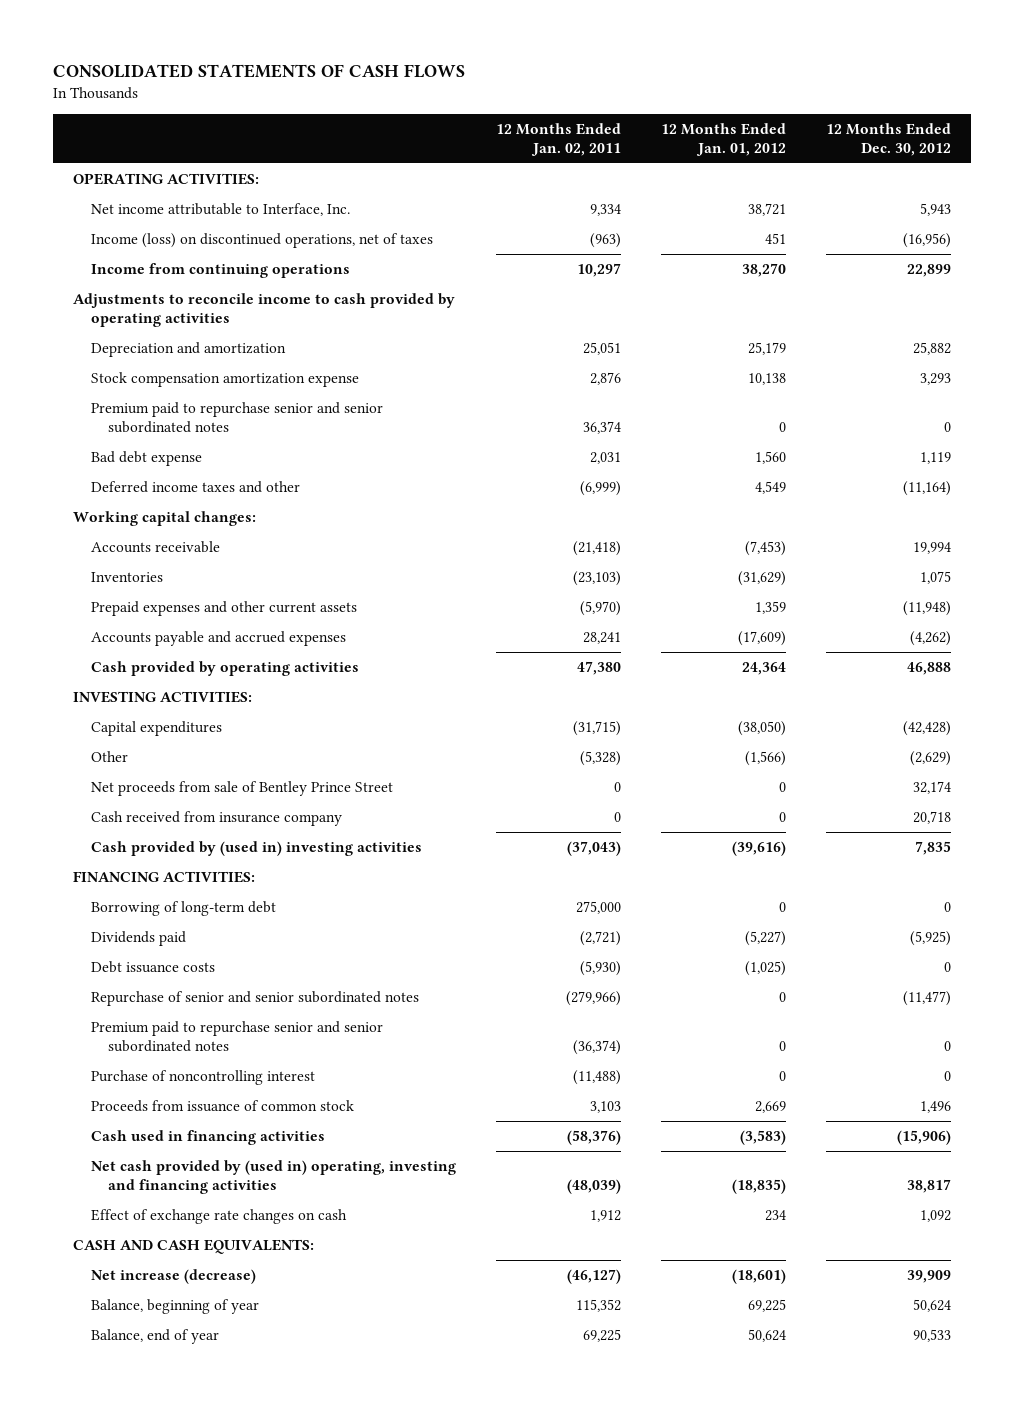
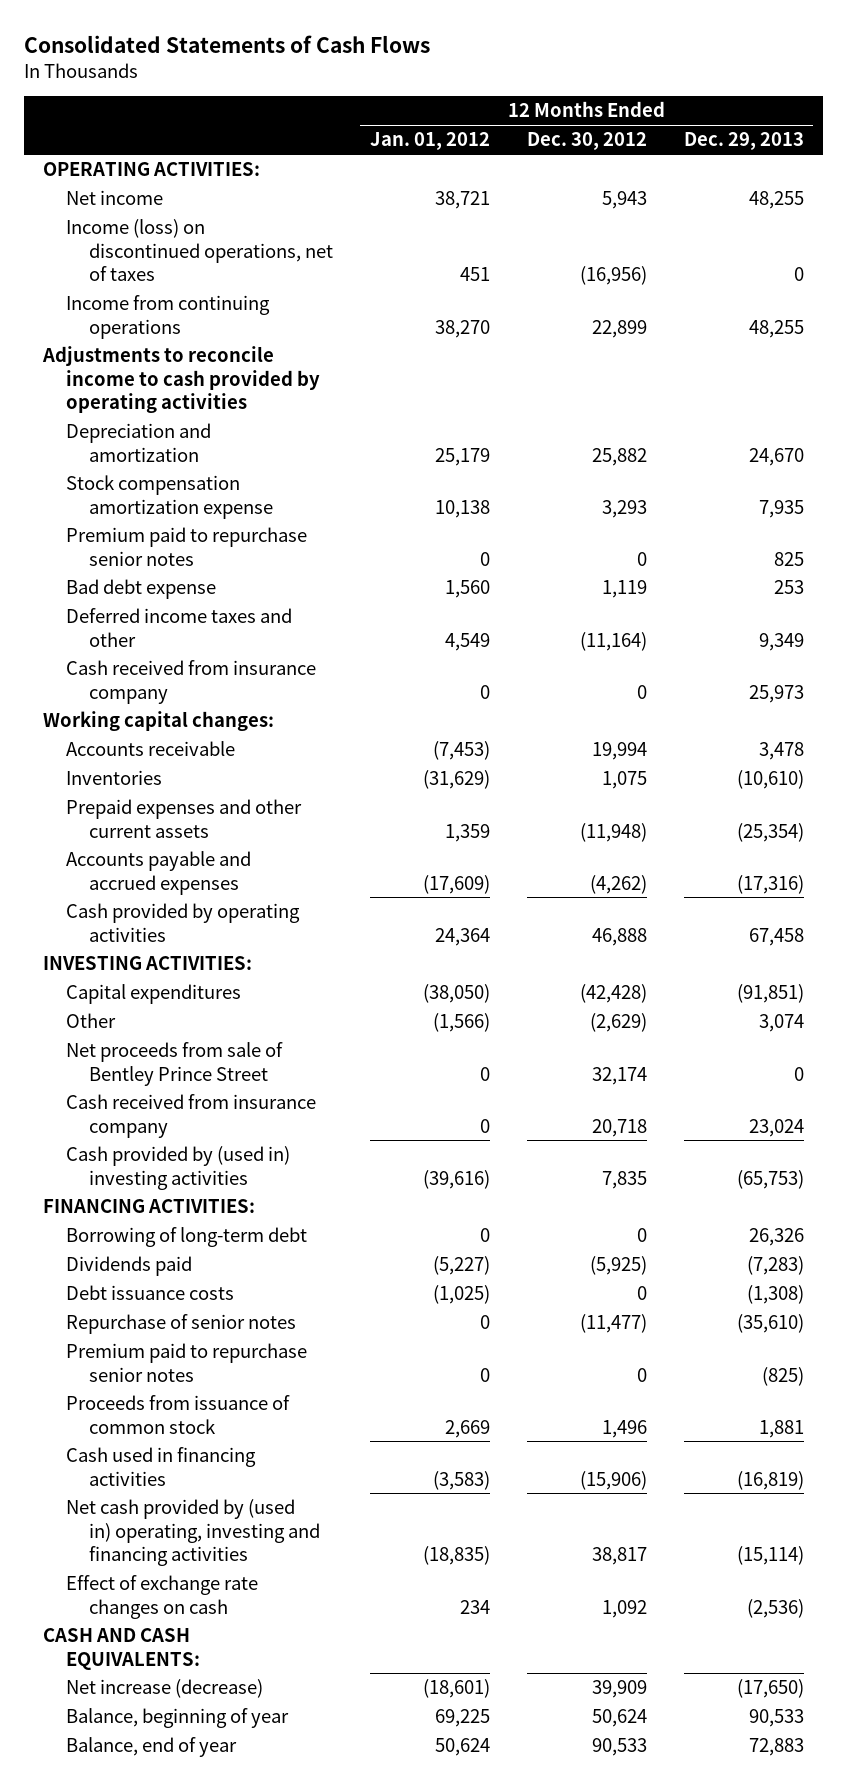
- CONSOLIDATED STATEMENTS OF CASH FLOWS
+ Consolidated Statements of Cash Flows
- | 12 Months Ended Jan. 02, 2011 | 12 Months Ended Jan. 01, 2012 | 12 Months Ended Dec. 30, 2012
+ | 12 Months Ended Jan. 01, 2012 | 12 Months Ended Dec. 30, 2012 | 12 Months Ended Dec. 29, 2013
- Net income attributable to Interface, Inc. | 9,334 | 38,721 | 5,943
+ Net income | 38,721 | 5,943 | 48,255
- Premium paid to repurchase senior and senior subordinated notes | 36,374 | 0 | 0
+ Premium paid to repurchase senior notes | 0 | 0 | 825
+ Cash received from insurance company | 0 | 0 | 25,973
- Repurchase of senior and senior subordinated notes | (279,966) | 0 | (11,477)
- Premium paid to repurchase senior and senior subordinated notes | (36,374) | 0 | 0
- Purchase of noncontrolling interest | (11,488) | 0 | 0
+ Repurchase of senior notes | 0 | (11,477) | (35,610)
+ Premium paid to repurchase senior notes | 0 | 0 | (825)

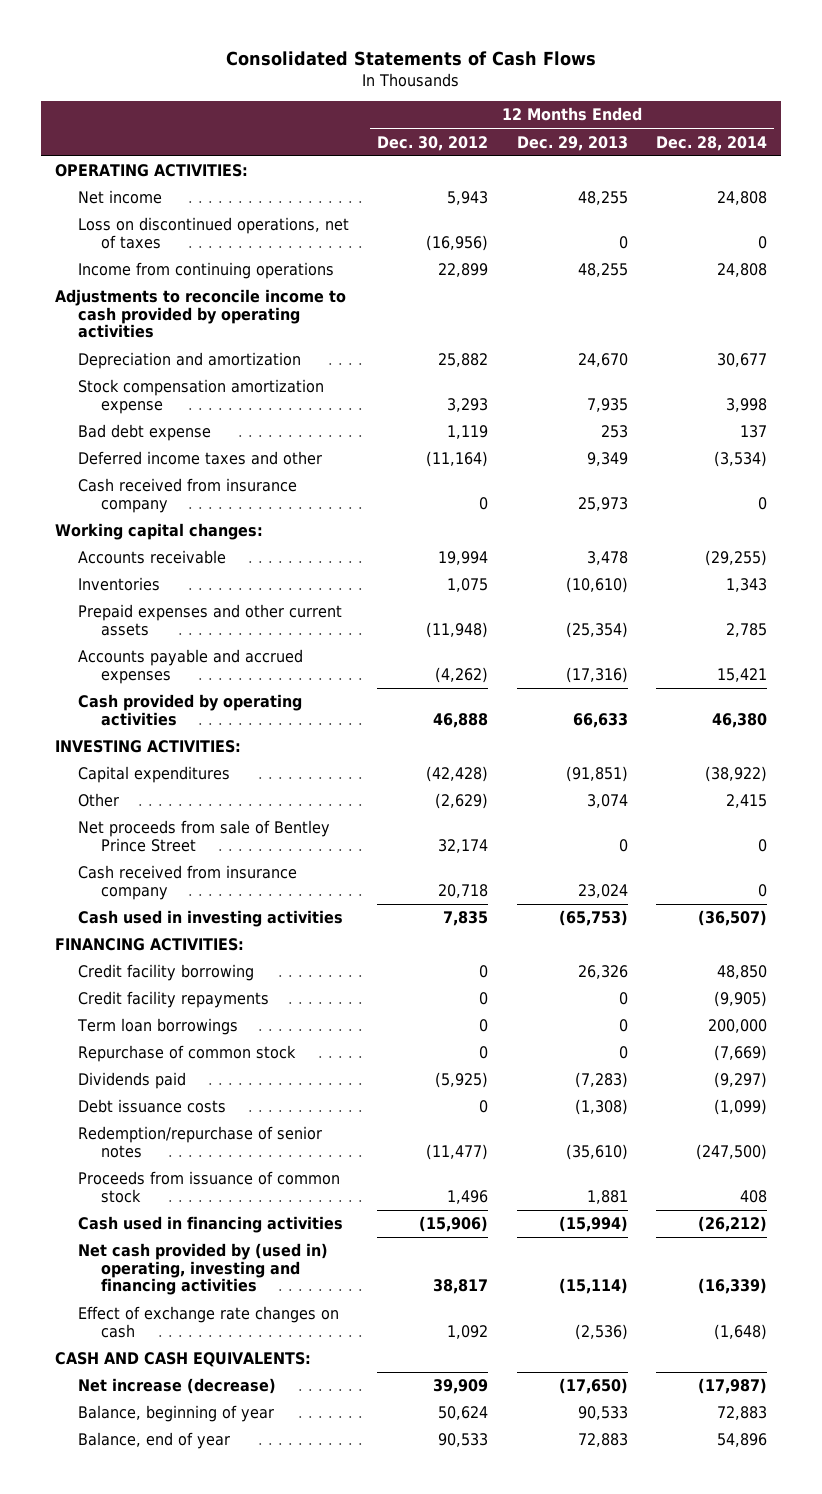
- | 12 Months Ended Jan. 01, 2012 | 12 Months Ended Dec. 30, 2012 | 12 Months Ended Dec. 29, 2013
+ | 12 Months Ended Dec. 30, 2012 | 12 Months Ended Dec. 29, 2013 | 12 Months Ended Dec. 28, 2014
- Income (loss) on discontinued operations, net of taxes | 451 | (16,956) | 0
+ Loss on discontinued operations, net of taxes | (16,956) | 0 | 0
- Premium paid to repurchase senior notes | 0 | 0 | 825
- Cash provided by operating activities | 24,364 | 46,888 | 67,458
+ Cash provided by operating activities | 46,888 | 66,633 | 46,380
- Cash provided by (used in) investing activities | (39,616) | 7,835 | (65,753)
+ Cash used in investing activities | 7,835 | (65,753) | (36,507)
- Borrowing of long-term debt | 0 | 0 | 26,326
+ Credit facility borrowing | 0 | 26,326 | 48,850
+ Credit facility repayments | 0 | 0 | (9,905)
+ Term loan borrowings | 0 | 0 | 200,000
+ Repurchase of common stock | 0 | 0 | (7,669)
- Repurchase of senior notes | 0 | (11,477) | (35,610)
- Premium paid to repurchase senior notes | 0 | 0 | (825)
+ Redemption/repurchase of senior notes | (11,477) | (35,610) | (247,500)
- Cash used in financing activities | (3,583) | (15,906) | (16,819)
+ Cash used in financing activities | (15,906) | (15,994) | (26,212)

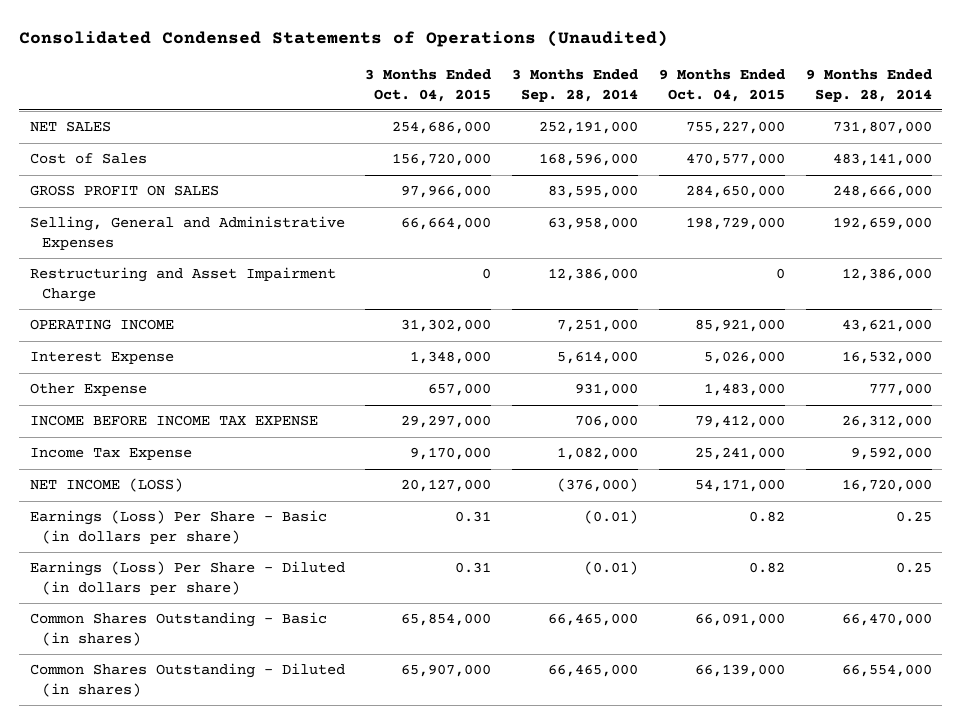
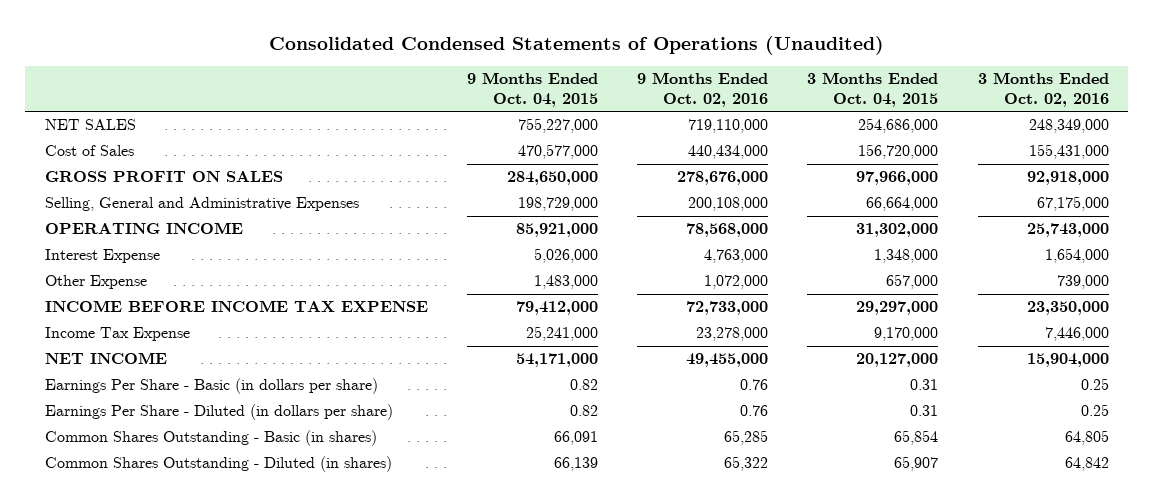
- | 3 Months Ended Oct. 04, 2015 | 3 Months Ended Sep. 28, 2014 | 9 Months Ended Oct. 04, 2015 | 9 Months Ended Sep. 28, 2014
+ | 9 Months Ended Oct. 04, 2015 | 9 Months Ended Oct. 02, 2016 | 3 Months Ended Oct. 04, 2015 | 3 Months Ended Oct. 02, 2016
- Restructuring and Asset Impairment Charge | 0 | 12,386,000 | 0 | 12,386,000
- NET INCOME (LOSS) | 20,127,000 | (376,000) | 54,171,000 | 16,720,000
- Earnings (Loss) Per Share - Basic (in dollars per share) | 0.31 | (0.01) | 0.82 | 0.25
- Earnings (Loss) Per Share - Diluted (in dollars per share) | 0.31 | (0.01) | 0.82 | 0.25
- Common Shares Outstanding - Basic (in shares) | 65,854,000 | 66,465,000 | 66,091,000 | 66,470,000
- Common Shares Outstanding - Diluted (in shares) | 65,907,000 | 66,465,000 | 66,139,000 | 66,554,000
+ NET INCOME | 54,171,000 | 49,455,000 | 20,127,000 | 15,904,000
+ Earnings Per Share - Basic (in dollars per share) | 0.82 | 0.76 | 0.31 | 0.25
+ Earnings Per Share - Diluted (in dollars per share) | 0.82 | 0.76 | 0.31 | 0.25
+ Common Shares Outstanding - Basic (in shares) | 66,091 | 65,285 | 65,854 | 64,805
+ Common Shares Outstanding - Diluted (in shares) | 66,139 | 65,322 | 65,907 | 64,842

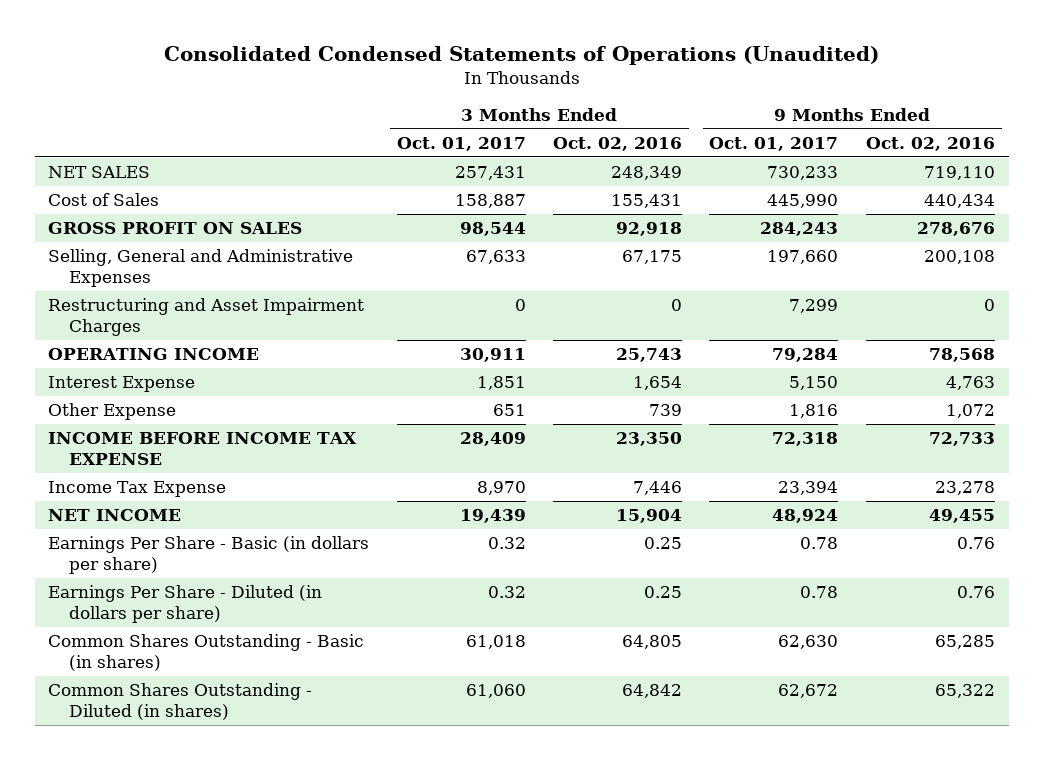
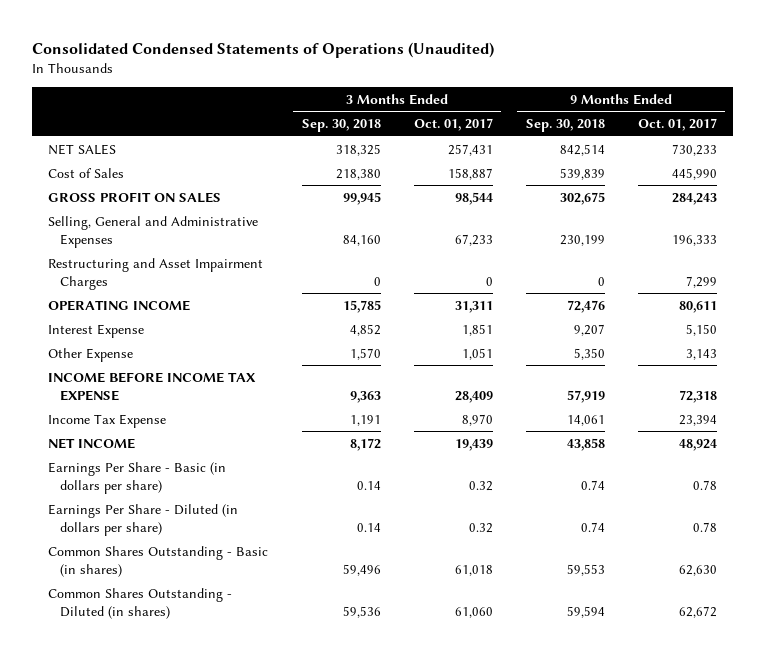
- | 3 Months Ended Oct. 01, 2017 | 3 Months Ended Oct. 02, 2016 | 9 Months Ended Oct. 01, 2017 | 9 Months Ended Oct. 02, 2016
+ | 3 Months Ended Sep. 30, 2018 | 3 Months Ended Oct. 01, 2017 | 9 Months Ended Sep. 30, 2018 | 9 Months Ended Oct. 01, 2017
- Selling, General and Administrative Expenses | 67,633 | 67,175 | 197,660 | 200,108
+ Selling, General and Administrative Expenses | 84,160 | 67,233 | 230,199 | 196,333
- OPERATING INCOME | 30,911 | 25,743 | 79,284 | 78,568
+ OPERATING INCOME | 15,785 | 31,311 | 72,476 | 80,611
- Other Expense | 651 | 739 | 1,816 | 1,072
+ Other Expense | 1,570 | 1,051 | 5,350 | 3,143

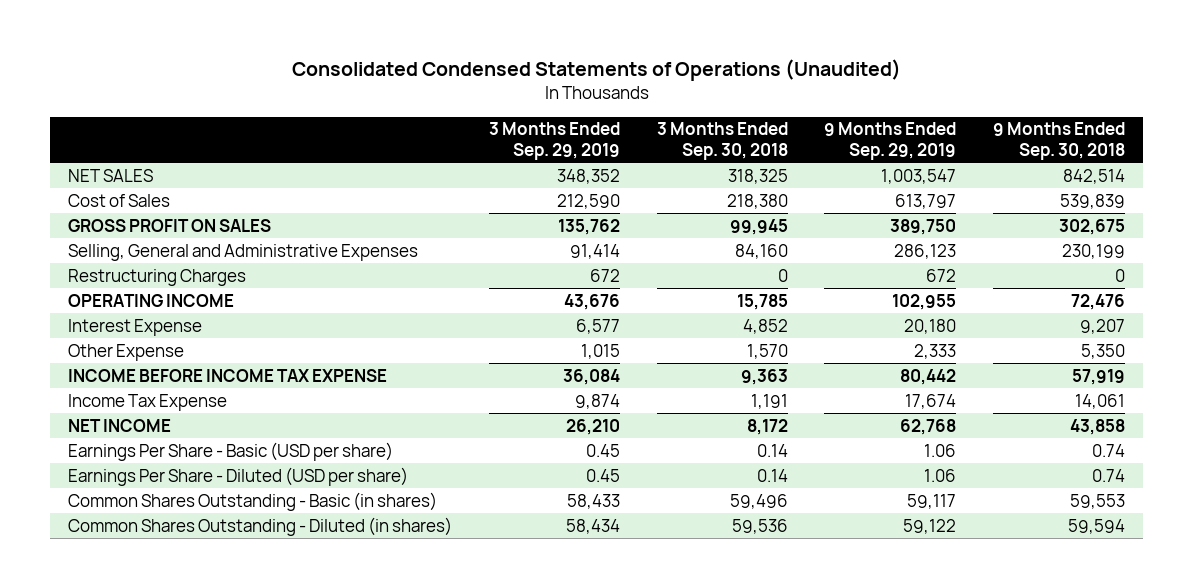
- | 3 Months Ended Sep. 30, 2018 | 3 Months Ended Oct. 01, 2017 | 9 Months Ended Sep. 30, 2018 | 9 Months Ended Oct. 01, 2017
+ | 3 Months Ended Sep. 29, 2019 | 3 Months Ended Sep. 30, 2018 | 9 Months Ended Sep. 29, 2019 | 9 Months Ended Sep. 30, 2018
- Restructuring and Asset Impairment Charges | 0 | 0 | 0 | 7,299
+ Restructuring Charges | 672 | 0 | 672 | 0
- Earnings Per Share - Basic (in dollars per share) | 0.14 | 0.32 | 0.74 | 0.78
- Earnings Per Share - Diluted (in dollars per share) | 0.14 | 0.32 | 0.74 | 0.78
+ Earnings Per Share - Basic (USD per share) | 0.45 | 0.14 | 1.06 | 0.74
+ Earnings Per Share - Diluted (USD per share) | 0.45 | 0.14 | 1.06 | 0.74

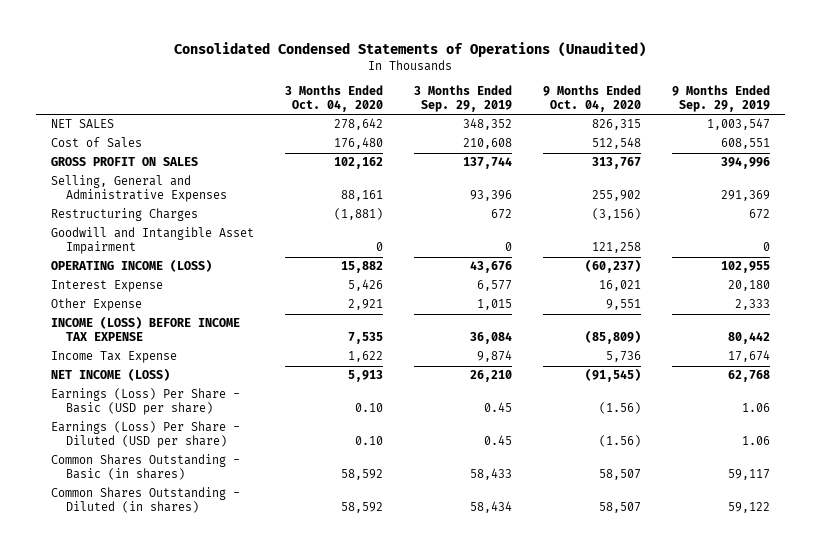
- | 3 Months Ended Sep. 29, 2019 | 3 Months Ended Sep. 30, 2018 | 9 Months Ended Sep. 29, 2019 | 9 Months Ended Sep. 30, 2018
+ | 3 Months Ended Oct. 04, 2020 | 3 Months Ended Sep. 29, 2019 | 9 Months Ended Oct. 04, 2020 | 9 Months Ended Sep. 29, 2019
- Cost of Sales | 212,590 | 218,380 | 613,797 | 539,839
- GROSS PROFIT ON SALES | 135,762 | 99,945 | 389,750 | 302,675
- Selling, General and Administrative Expenses | 91,414 | 84,160 | 286,123 | 230,199
+ Cost of Sales | 176,480 | 210,608 | 512,548 | 608,551
+ GROSS PROFIT ON SALES | 102,162 | 137,744 | 313,767 | 394,996
+ Selling, General and Administrative Expenses | 88,161 | 93,396 | 255,902 | 291,369
- OPERATING INCOME | 43,676 | 15,785 | 102,955 | 72,476
+ Goodwill and Intangible Asset Impairment | 0 | 0 | 121,258 | 0
+ OPERATING INCOME (LOSS) | 15,882 | 43,676 | (60,237) | 102,955
- INCOME BEFORE INCOME TAX EXPENSE | 36,084 | 9,363 | 80,442 | 57,919
+ INCOME (LOSS) BEFORE INCOME TAX EXPENSE | 7,535 | 36,084 | (85,809) | 80,442
- NET INCOME | 26,210 | 8,172 | 62,768 | 43,858
- Earnings Per Share - Basic (USD per share) | 0.45 | 0.14 | 1.06 | 0.74
- Earnings Per Share - Diluted (USD per share) | 0.45 | 0.14 | 1.06 | 0.74
+ NET INCOME (LOSS) | 5,913 | 26,210 | (91,545) | 62,768
+ Earnings (Loss) Per Share - Basic (USD per share) | 0.10 | 0.45 | (1.56) | 1.06
+ Earnings (Loss) Per Share - Diluted (USD per share) | 0.10 | 0.45 | (1.56) | 1.06

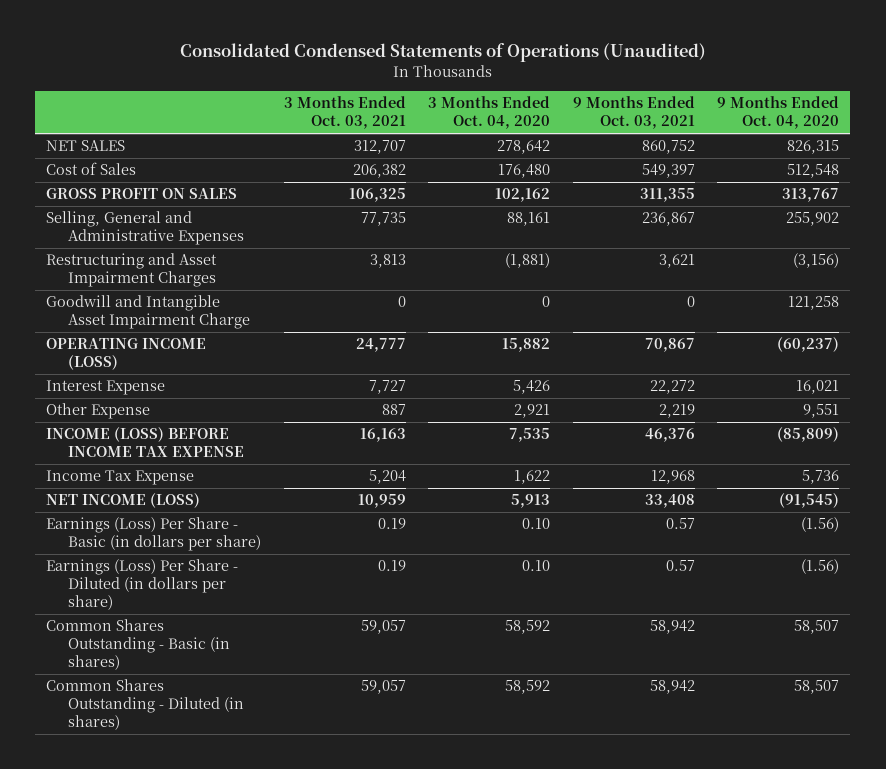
- | 3 Months Ended Oct. 04, 2020 | 3 Months Ended Sep. 29, 2019 | 9 Months Ended Oct. 04, 2020 | 9 Months Ended Sep. 29, 2019
+ | 3 Months Ended Oct. 03, 2021 | 3 Months Ended Oct. 04, 2020 | 9 Months Ended Oct. 03, 2021 | 9 Months Ended Oct. 04, 2020
- Restructuring Charges | (1,881) | 672 | (3,156) | 672
- Goodwill and Intangible Asset Impairment | 0 | 0 | 121,258 | 0
+ Restructuring and Asset Impairment Charges | 3,813 | (1,881) | 3,621 | (3,156)
+ Goodwill and Intangible Asset Impairment Charge | 0 | 0 | 0 | 121,258
- Earnings (Loss) Per Share - Basic (USD per share) | 0.10 | 0.45 | (1.56) | 1.06
- Earnings (Loss) Per Share - Diluted (USD per share) | 0.10 | 0.45 | (1.56) | 1.06
+ Earnings (Loss) Per Share - Basic (in dollars per share) | 0.19 | 0.10 | 0.57 | (1.56)
+ Earnings (Loss) Per Share - Diluted (in dollars per share) | 0.19 | 0.10 | 0.57 | (1.56)

